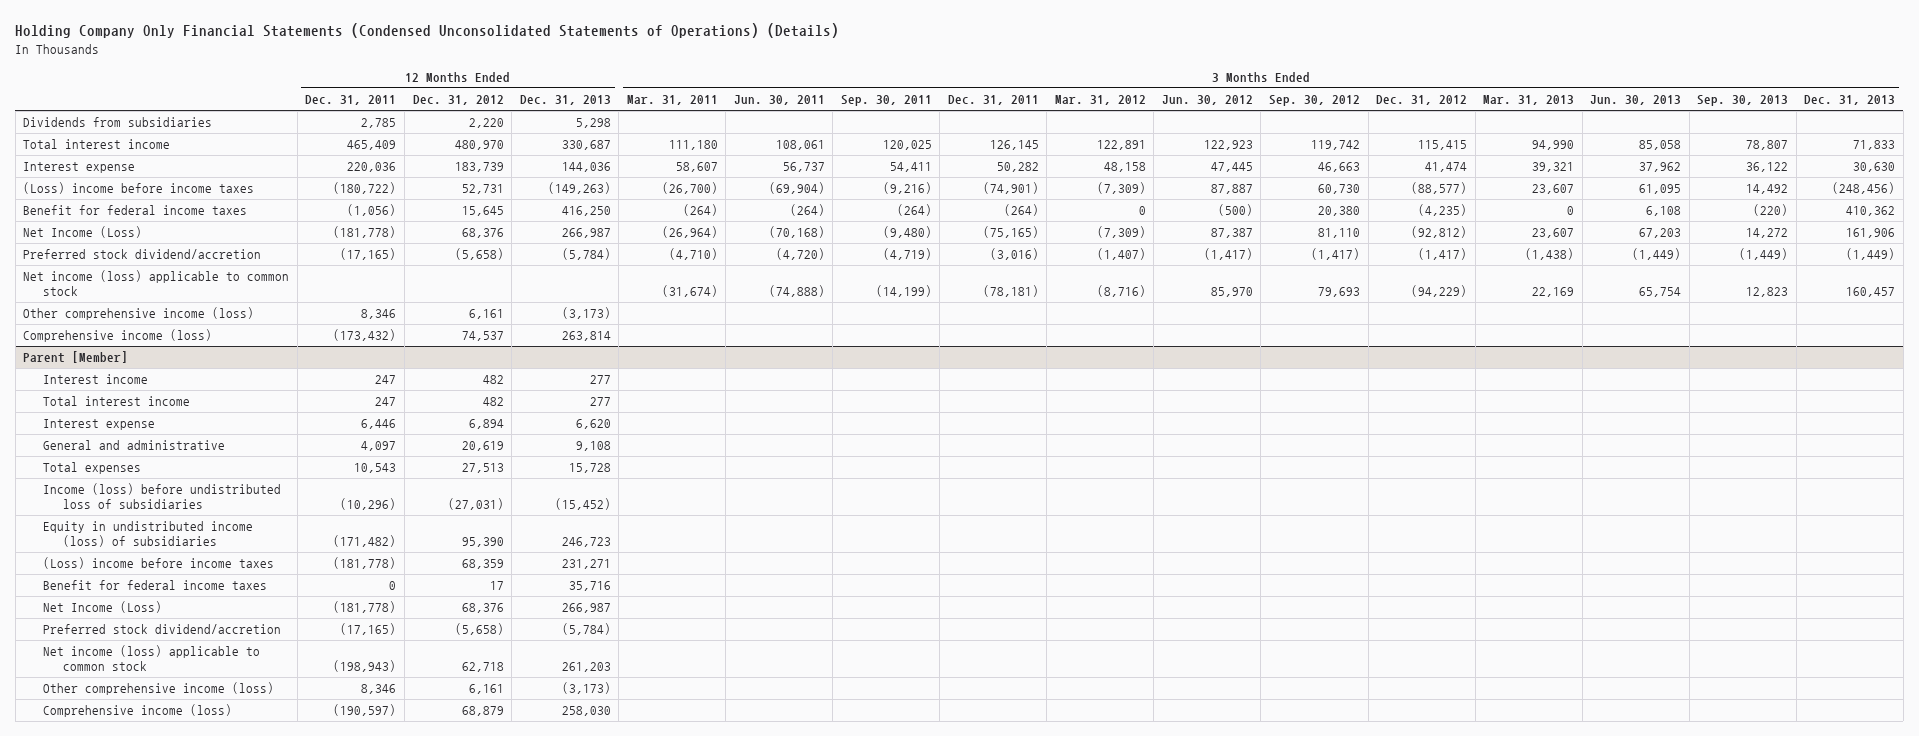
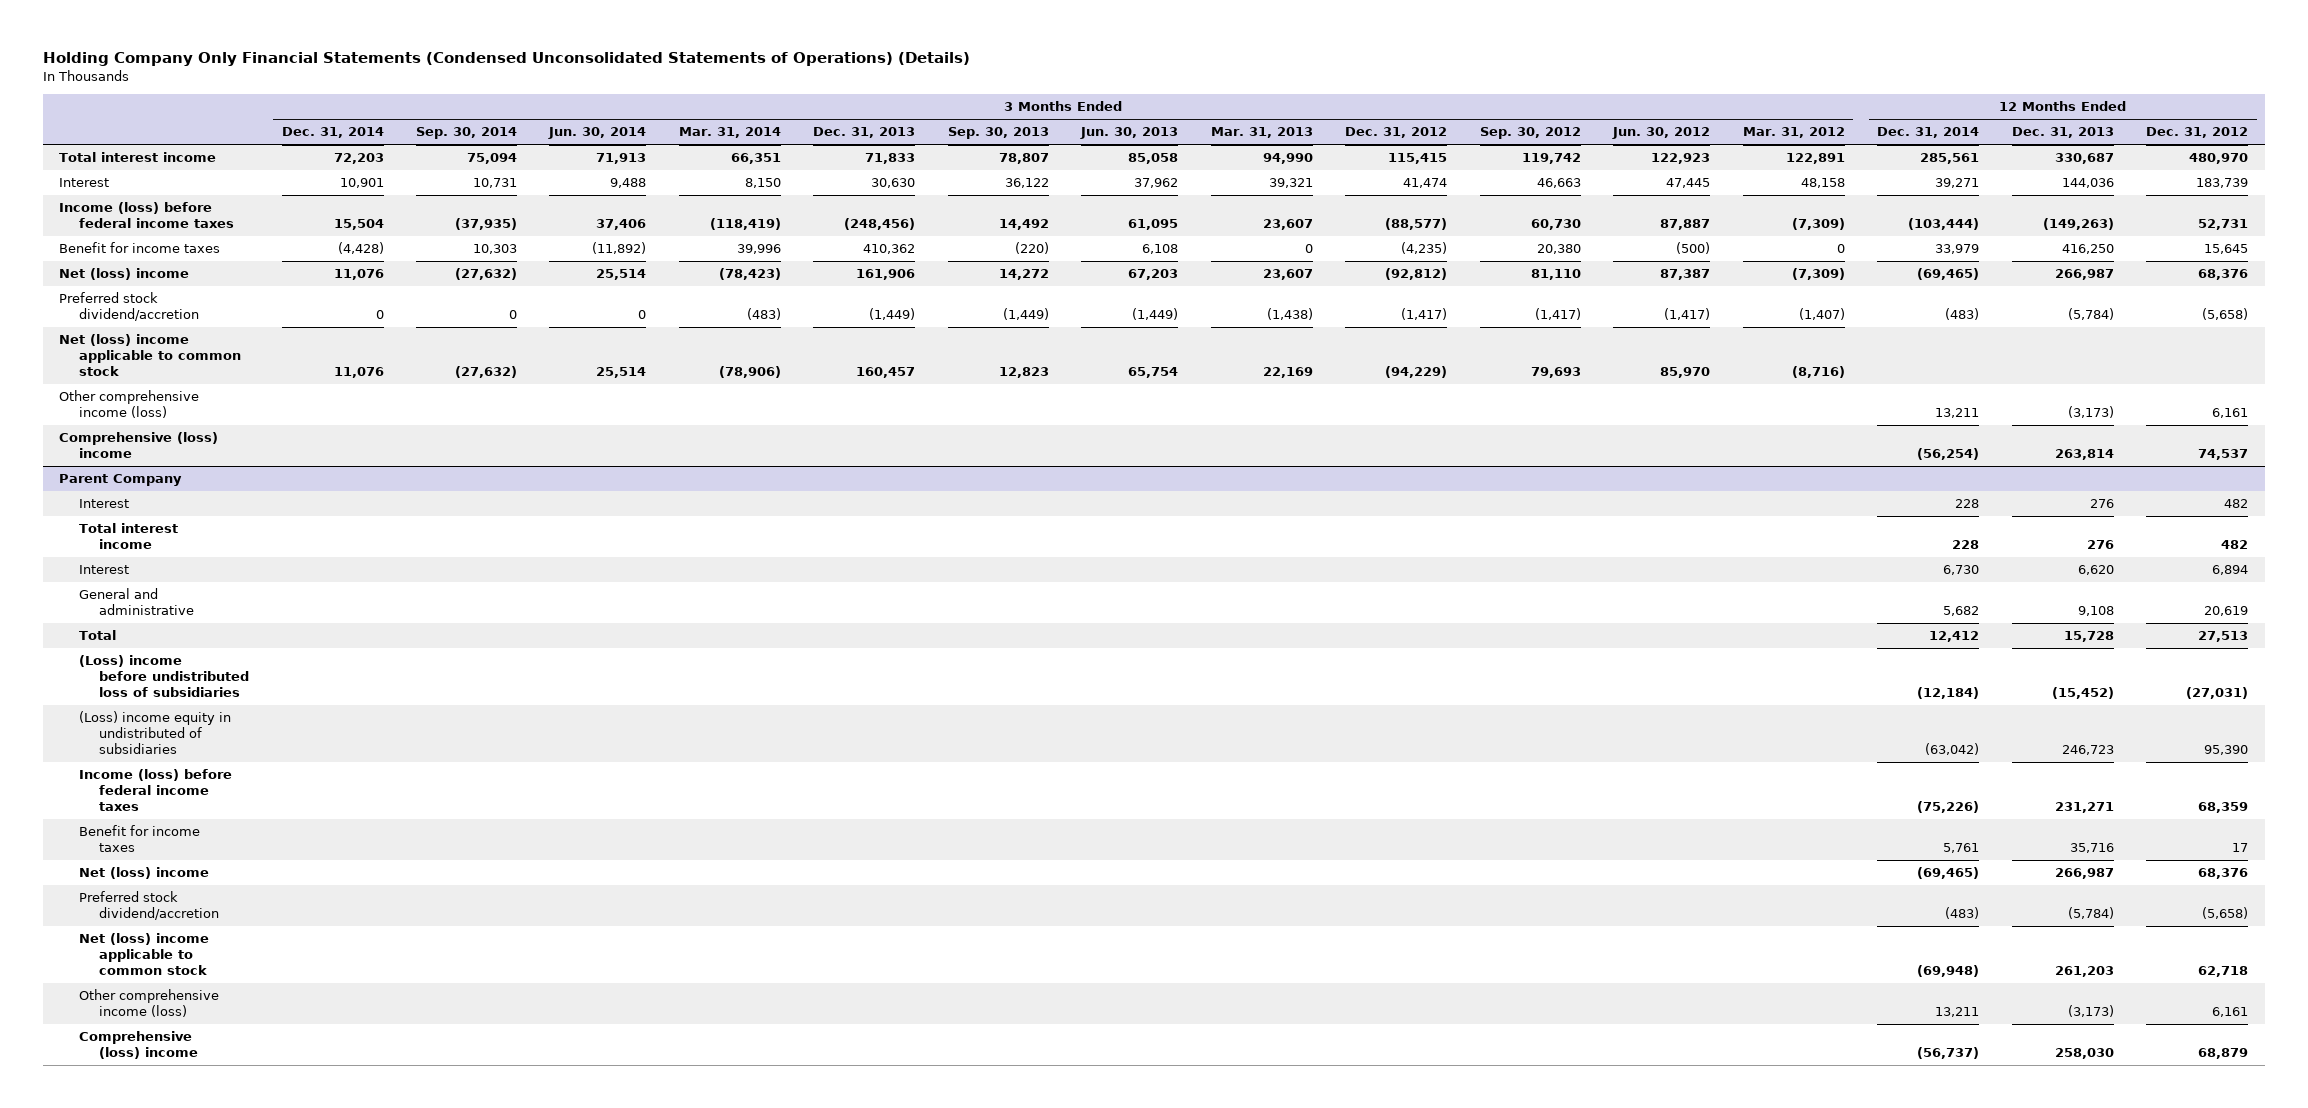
- | 12 Months Ended Dec. 31, 2011 | 12 Months Ended Dec. 31, 2012 | 12 Months Ended Dec. 31, 2013 | 3 Months Ended Mar. 31, 2011 | 3 Months Ended Jun. 30, 2011 | 3 Months Ended Sep. 30, 2011 | 3 Months Ended Dec. 31, 2011 | 3 Months Ended Mar. 31, 2012 | 3 Months Ended Jun. 30, 2012 | 3 Months Ended Sep. 30, 2012 | 3 Months Ended Dec. 31, 2012 | 3 Months Ended Mar. 31, 2013 | 3 Months Ended Jun. 30, 2013 | 3 Months Ended Sep. 30, 2013 | 3 Months Ended Dec. 31, 2013
+ | 3 Months Ended Dec. 31, 2014 | 3 Months Ended Sep. 30, 2014 | 3 Months Ended Jun. 30, 2014 | 3 Months Ended Mar. 31, 2014 | 3 Months Ended Dec. 31, 2013 | 3 Months Ended Sep. 30, 2013 | 3 Months Ended Jun. 30, 2013 | 3 Months Ended Mar. 31, 2013 | 3 Months Ended Dec. 31, 2012 | 3 Months Ended Sep. 30, 2012 | 3 Months Ended Jun. 30, 2012 | 3 Months Ended Mar. 31, 2012 | 12 Months Ended Dec. 31, 2014 | 12 Months Ended Dec. 31, 2013 | 12 Months Ended Dec. 31, 2012
- Dividends from subsidiaries | 2,785 | 2,220 | 5,298 | | | | | | | | | | | |
- Interest expense | 220,036 | 183,739 | 144,036 | 58,607 | 56,737 | 54,411 | 50,282 | 48,158 | 47,445 | 46,663 | 41,474 | 39,321 | 37,962 | 36,122 | 30,630
- (Loss) income before income taxes | (180,722) | 52,731 | (149,263) | (26,700) | (69,904) | (9,216) | (74,901) | (7,309) | 87,887 | 60,730 | (88,577) | 23,607 | 61,095 | 14,492 | (248,456)
- Benefit for federal income taxes | (1,056) | 15,645 | 416,250 | (264) | (264) | (264) | (264) | 0 | (500) | 20,380 | (4,235) | 0 | 6,108 | (220) | 410,362
- Net Income (Loss) | (181,778) | 68,376 | 266,987 | (26,964) | (70,168) | (9,480) | (75,165) | (7,309) | 87,387 | 81,110 | (92,812) | 23,607 | 67,203 | 14,272 | 161,906
+ Interest | 10,901 | 10,731 | 9,488 | 8,150 | 30,630 | 36,122 | 37,962 | 39,321 | 41,474 | 46,663 | 47,445 | 48,158 | 39,271 | 144,036 | 183,739
+ Income (loss) before federal income taxes | 15,504 | (37,935) | 37,406 | (118,419) | (248,456) | 14,492 | 61,095 | 23,607 | (88,577) | 60,730 | 87,887 | (7,309) | (103,444) | (149,263) | 52,731
+ Benefit for income taxes | (4,428) | 10,303 | (11,892) | 39,996 | 410,362 | (220) | 6,108 | 0 | (4,235) | 20,380 | (500) | 0 | 33,979 | 416,250 | 15,645
+ Net (loss) income | 11,076 | (27,632) | 25,514 | (78,423) | 161,906 | 14,272 | 67,203 | 23,607 | (92,812) | 81,110 | 87,387 | (7,309) | (69,465) | 266,987 | 68,376
- Net income (loss) applicable to common stock | | | | (31,674) | (74,888) | (14,199) | (78,181) | (8,716) | 85,970 | 79,693 | (94,229) | 22,169 | 65,754 | 12,823 | 160,457
+ Net (loss) income applicable to common stock | 11,076 | (27,632) | 25,514 | (78,906) | 160,457 | 12,823 | 65,754 | 22,169 | (94,229) | 79,693 | 85,970 | (8,716) | | |
- Comprehensive income (loss) | (173,432) | 74,537 | 263,814 | | | | | | | | | | | |
- Parent [Member]
- Interest income | 247 | 482 | 277 | | | | | | | | | | | |
- Total interest income | 247 | 482 | 277 | | | | | | | | | | | |
- Interest expense | 6,446 | 6,894 | 6,620 | | | | | | | | | | | |
+ Comprehensive (loss) income | | | | | | | | | | | | | (56,254) | 263,814 | 74,537
+ Parent Company
+ Interest | | | | | | | | | | | | | 228 | 276 | 482
+ Total interest income | | | | | | | | | | | | | 228 | 276 | 482
+ Interest | | | | | | | | | | | | | 6,730 | 6,620 | 6,894
- Total expenses | 10,543 | 27,513 | 15,728 | | | | | | | | | | | |
- Income (loss) before undistributed loss of subsidiaries | (10,296) | (27,031) | (15,452) | | | | | | | | | | | |
- Equity in undistributed income (loss) of subsidiaries | (171,482) | 95,390 | 246,723 | | | | | | | | | | | |
- (Loss) income before income taxes | (181,778) | 68,359 | 231,271 | | | | | | | | | | | |
- Benefit for federal income taxes | 0 | 17 | 35,716 | | | | | | | | | | | |
- Net Income (Loss) | (181,778) | 68,376 | 266,987 | | | | | | | | | | | |
+ Total | | | | | | | | | | | | | 12,412 | 15,728 | 27,513
+ (Loss) income before undistributed loss of subsidiaries | | | | | | | | | | | | | (12,184) | (15,452) | (27,031)
+ (Loss) income equity in undistributed of subsidiaries | | | | | | | | | | | | | (63,042) | 246,723 | 95,390
+ Income (loss) before federal income taxes | | | | | | | | | | | | | (75,226) | 231,271 | 68,359
+ Benefit for income taxes | | | | | | | | | | | | | 5,761 | 35,716 | 17
+ Net (loss) income | | | | | | | | | | | | | (69,465) | 266,987 | 68,376
- Net income (loss) applicable to common stock | (198,943) | 62,718 | 261,203 | | | | | | | | | | | |
+ Net (loss) income applicable to common stock | | | | | | | | | | | | | (69,948) | 261,203 | 62,718
- Comprehensive income (loss) | (190,597) | 68,879 | 258,030 | | | | | | | | | | | |
+ Comprehensive (loss) income | | | | | | | | | | | | | (56,737) | 258,030 | 68,879

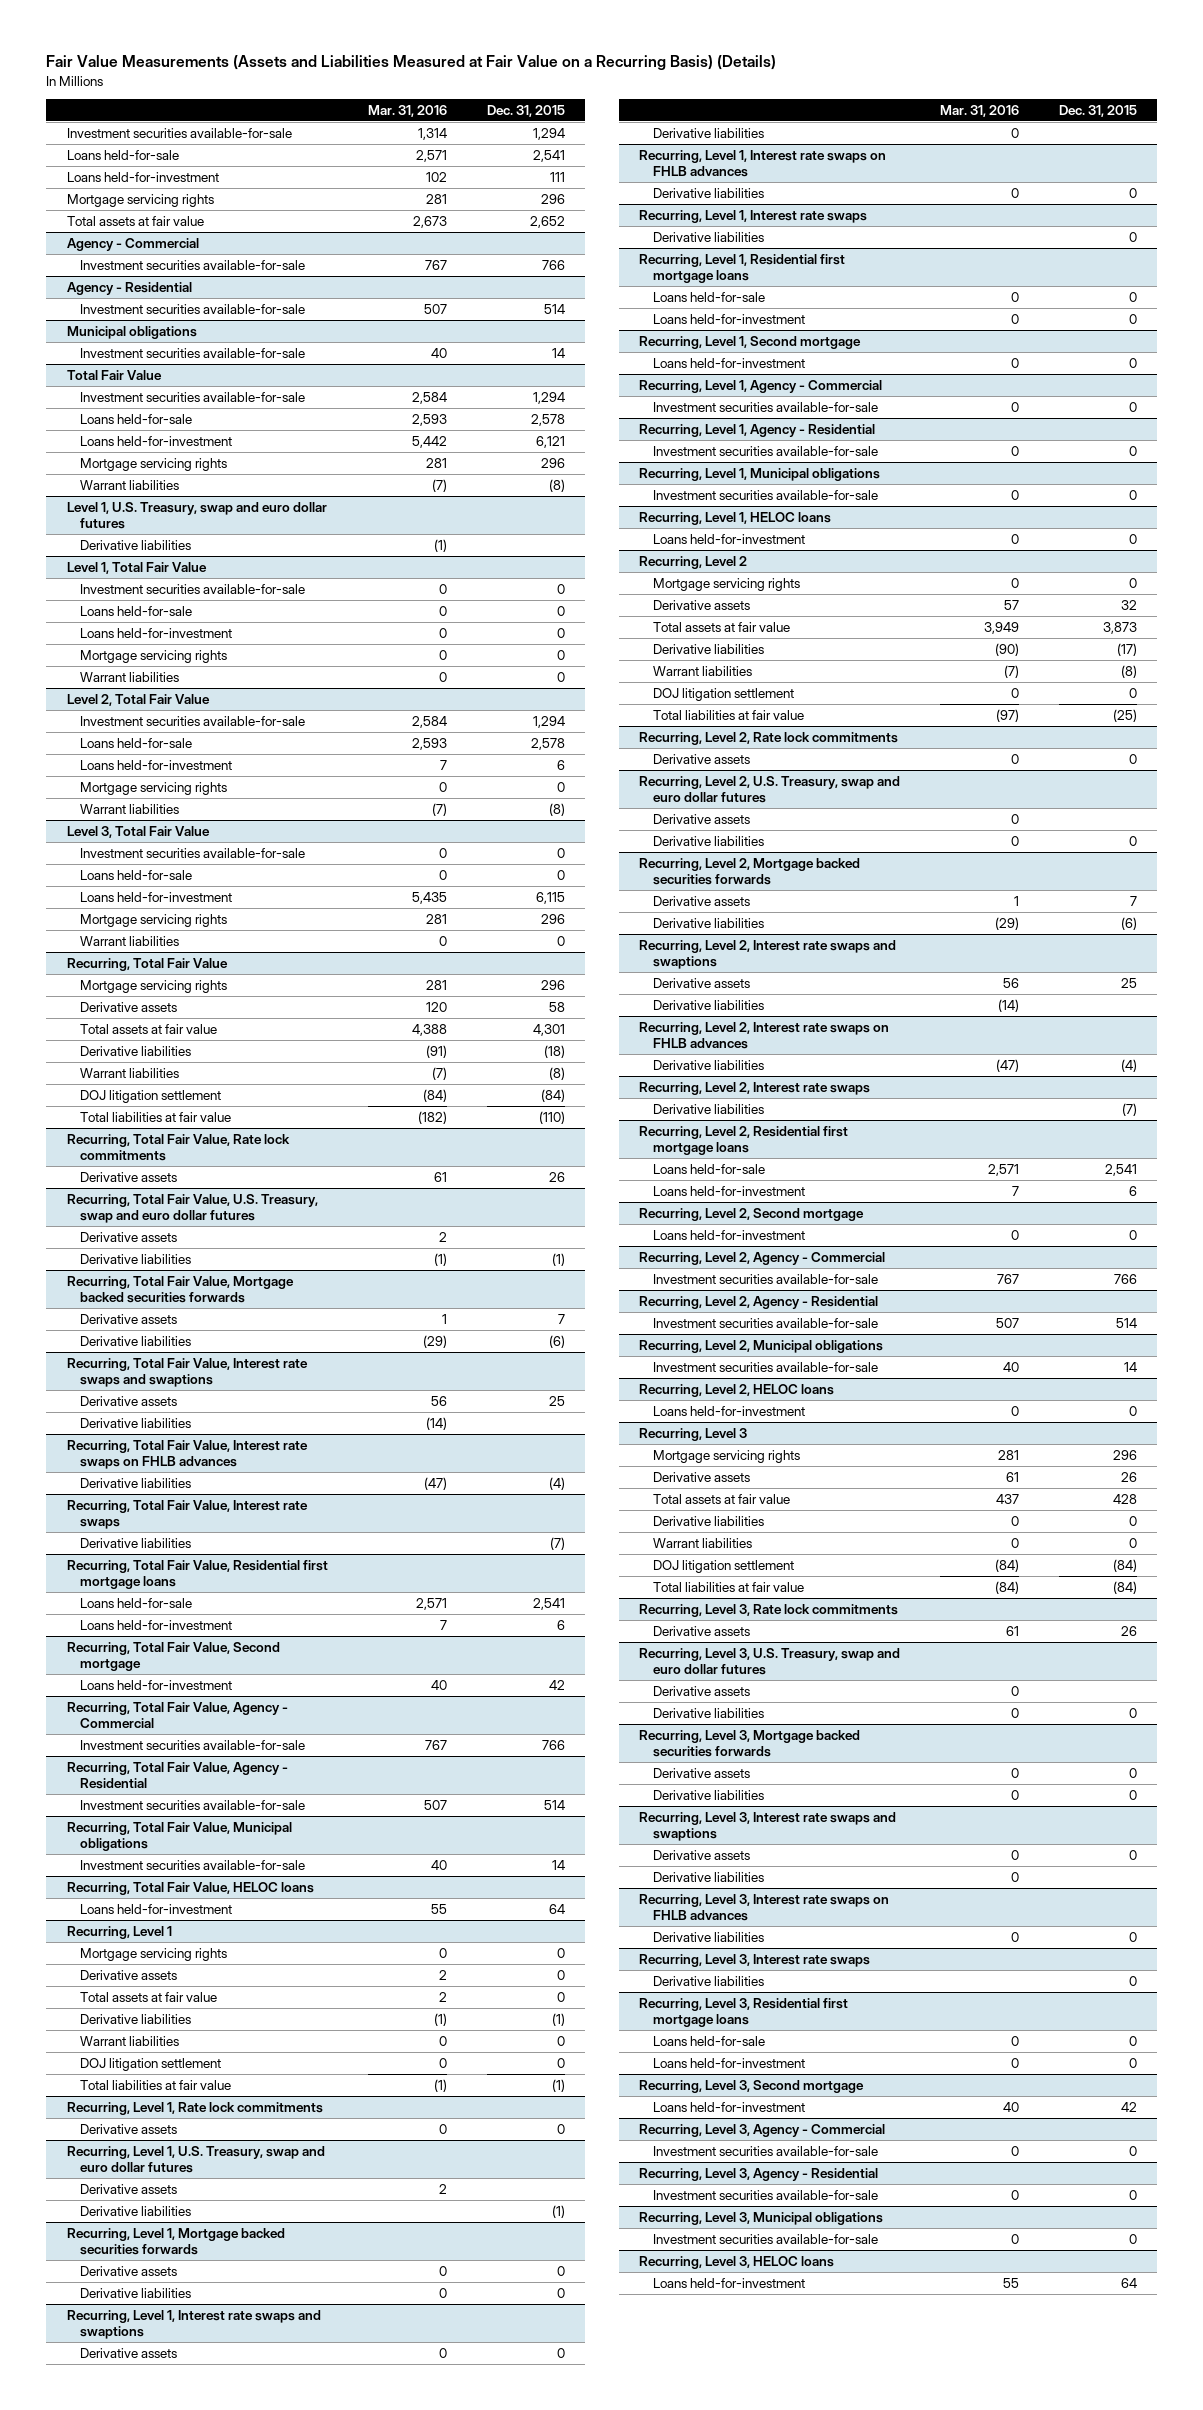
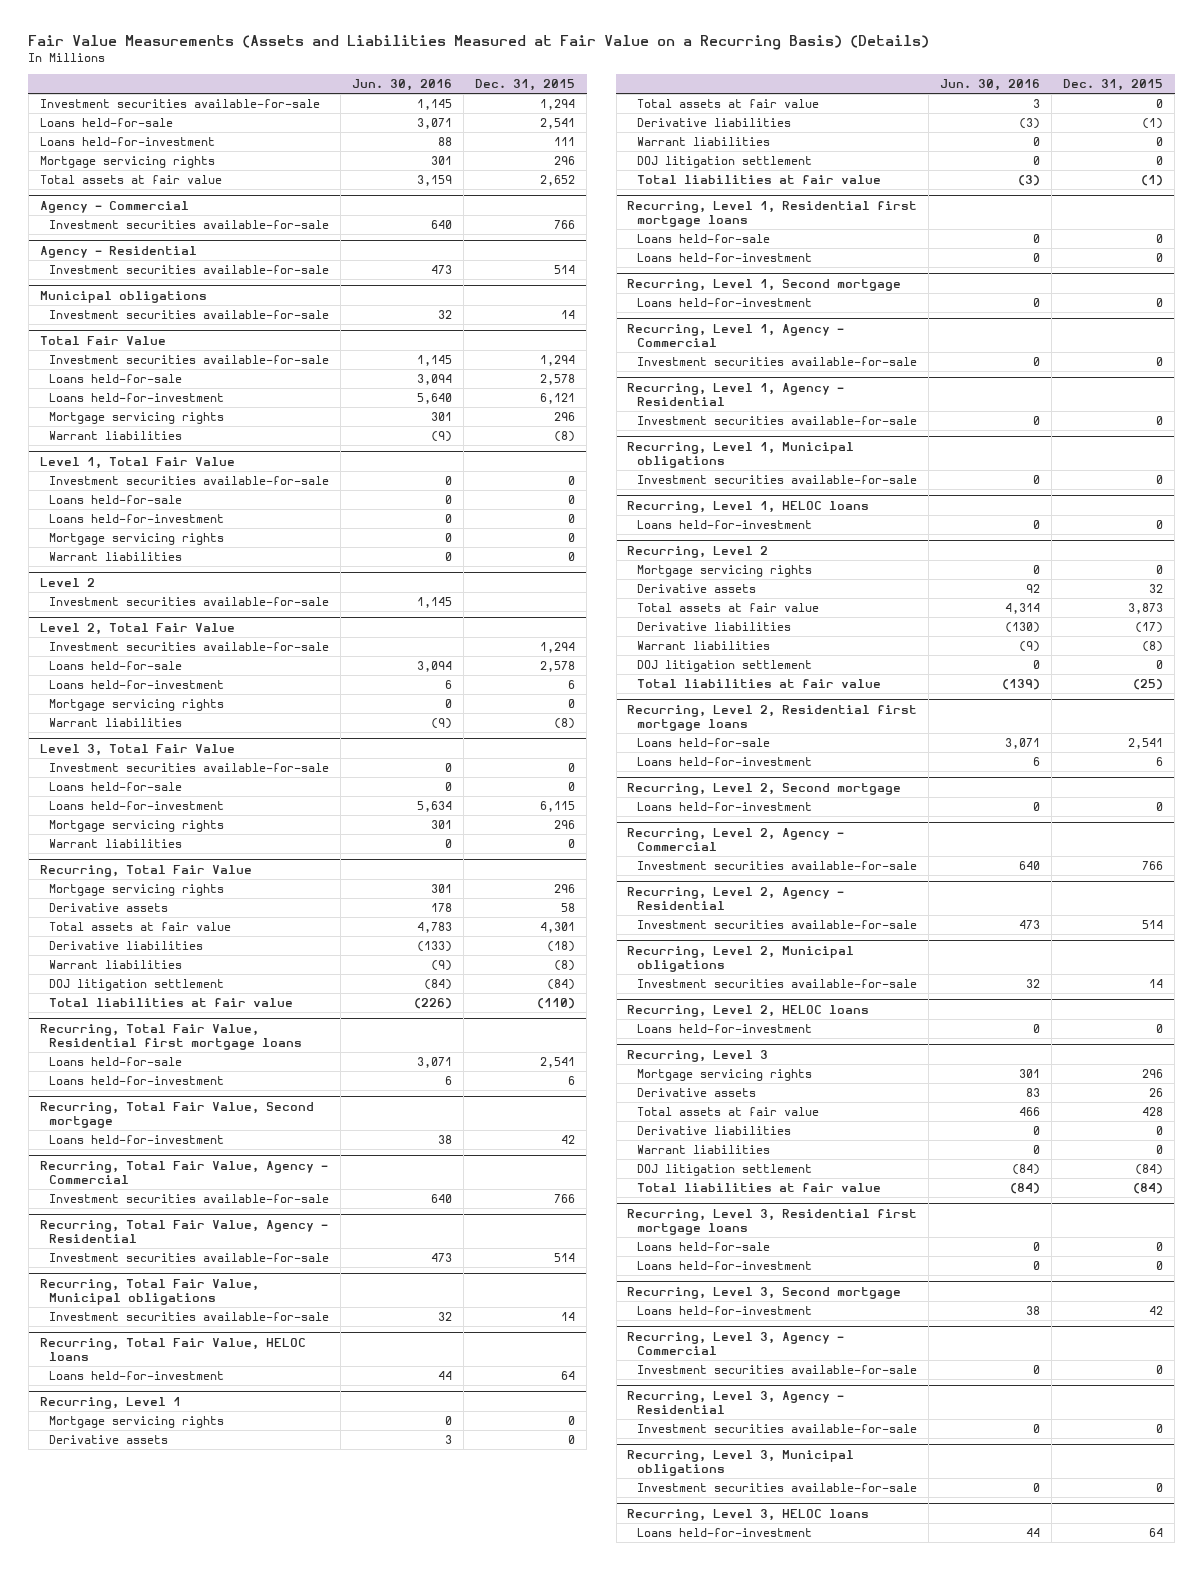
- | Mar. 31, 2016 | Dec. 31, 2015
+ | Jun. 30, 2016 | Dec. 31, 2015
- Level 1, U.S. Treasury, swap and euro dollar futures
- Derivative liabilities | (1) |
+ Level 2
+ Investment securities available-for-sale | 1,145 |
- Recurring, Total Fair Value, Rate lock commitments
- Derivative assets | 61 | 26
- Recurring, Total Fair Value, U.S. Treasury, swap and euro dollar futures
- Derivative assets | 2 |
- Derivative liabilities | (1) | (1)
- Recurring, Total Fair Value, Mortgage backed securities forwards
- Derivative assets | 1 | 7
- Derivative liabilities | (29) | (6)
- Recurring, Total Fair Value, Interest rate swaps and swaptions
- Derivative assets | 56 | 25
- Derivative liabilities | (14) |
- Recurring, Total Fair Value, Interest rate swaps on FHLB advances
- Derivative liabilities | (47) | (4)
- Recurring, Total Fair Value, Interest rate swaps
- Derivative liabilities | | (7)
- Recurring, Level 1, Rate lock commitments
- Derivative assets | 0 | 0
- Recurring, Level 1, U.S. Treasury, swap and euro dollar futures
- Derivative assets | 2 |
- Derivative liabilities | | (1)
- Recurring, Level 1, Mortgage backed securities forwards
- Derivative assets | 0 | 0
- Derivative liabilities | 0 | 0
- Recurring, Level 1, Interest rate swaps and swaptions
- Derivative assets | 0 | 0
- Derivative liabilities | 0 |
- Recurring, Level 1, Interest rate swaps on FHLB advances
- Derivative liabilities | 0 | 0
- Recurring, Level 1, Interest rate swaps
- Derivative liabilities | | 0
- Recurring, Level 2, Rate lock commitments
- Derivative assets | 0 | 0
- Recurring, Level 2, U.S. Treasury, swap and euro dollar futures
- Derivative assets | 0 |
- Derivative liabilities | 0 | 0
- Recurring, Level 2, Mortgage backed securities forwards
- Derivative assets | 1 | 7
- Derivative liabilities | (29) | (6)
- Recurring, Level 2, Interest rate swaps and swaptions
- Derivative assets | 56 | 25
- Derivative liabilities | (14) |
- Recurring, Level 2, Interest rate swaps on FHLB advances
- Derivative liabilities | (47) | (4)
- Recurring, Level 2, Interest rate swaps
- Derivative liabilities | | (7)
- Recurring, Level 3, Rate lock commitments
- Derivative assets | 61 | 26
- Recurring, Level 3, U.S. Treasury, swap and euro dollar futures
- Derivative assets | 0 |
- Derivative liabilities | 0 | 0
- Recurring, Level 3, Mortgage backed securities forwards
- Derivative assets | 0 | 0
- Derivative liabilities | 0 | 0
- Recurring, Level 3, Interest rate swaps and swaptions
- Derivative assets | 0 | 0
- Derivative liabilities | 0 |
- Recurring, Level 3, Interest rate swaps on FHLB advances
- Derivative liabilities | 0 | 0
- Recurring, Level 3, Interest rate swaps
- Derivative liabilities | | 0

